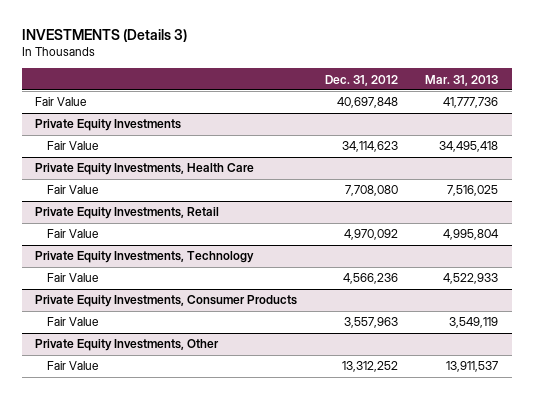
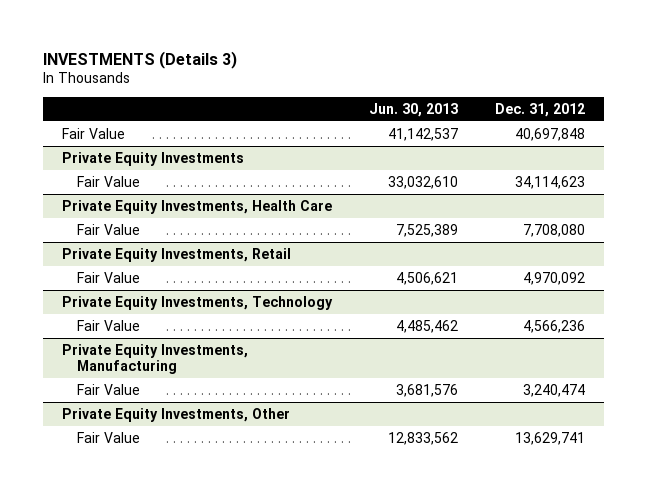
- | Dec. 31, 2012 | Mar. 31, 2013
+ | Jun. 30, 2013 | Dec. 31, 2012
- Private Equity Investments, Consumer Products
- Fair Value | 3,557,963 | 3,549,119
+ Private Equity Investments, Manufacturing
+ Fair Value | 3,681,576 | 3,240,474
@ Private Equity Investments, Other
- Fair Value | 13,312,252 | 13,911,537
+ Fair Value | 12,833,562 | 13,629,741

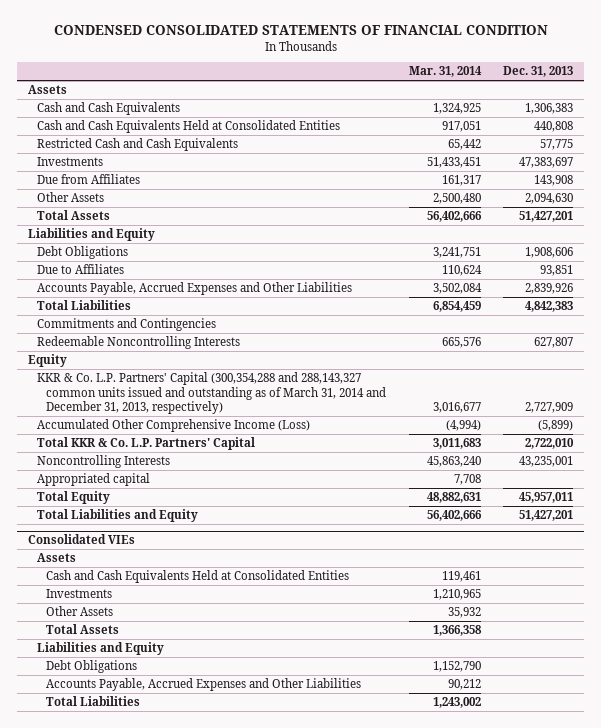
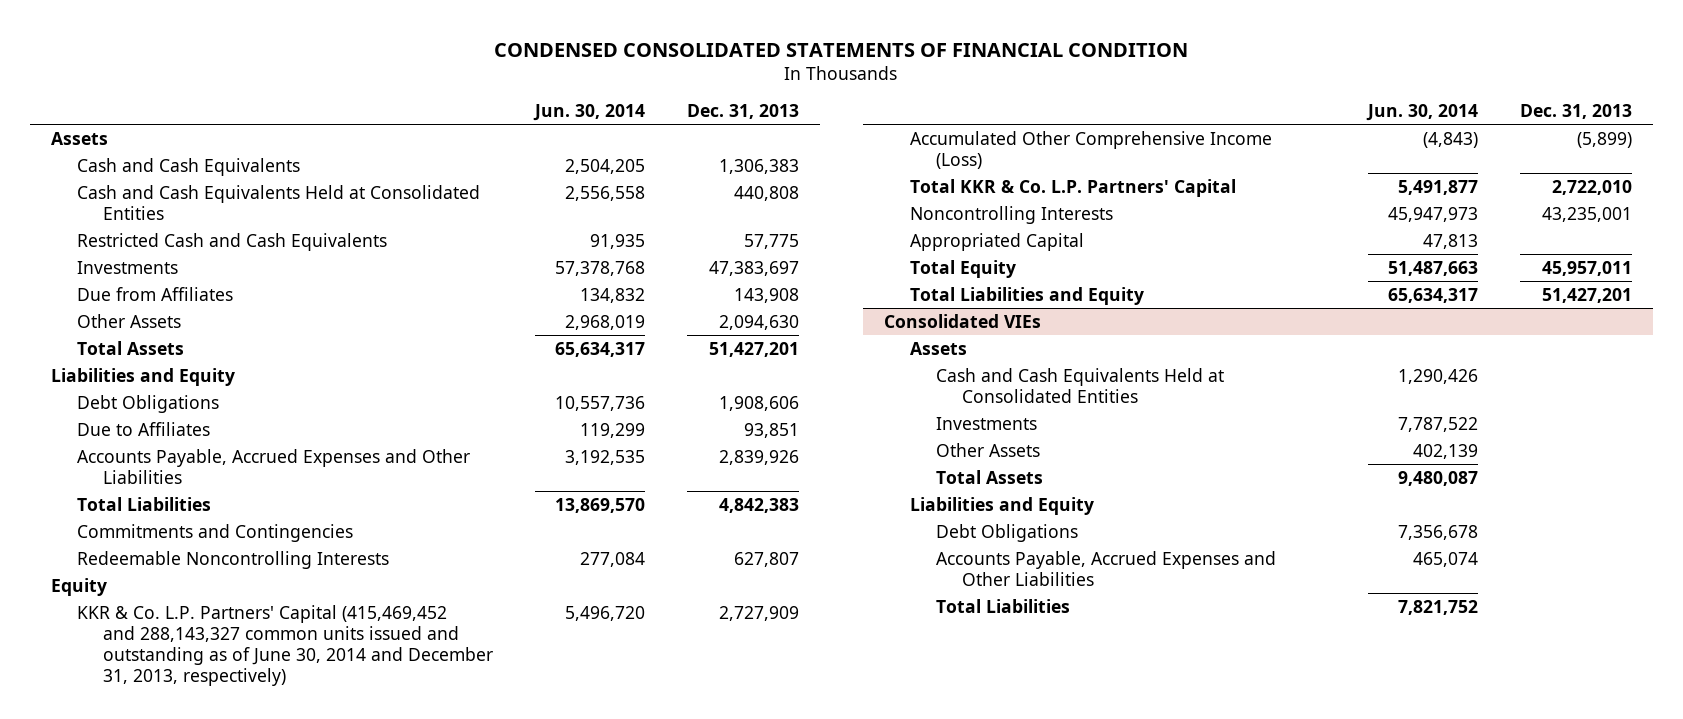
- | Mar. 31, 2014 | Dec. 31, 2013
+ | Jun. 30, 2014 | Dec. 31, 2013
- KKR & Co. L.P. Partners' Capital (300,354,288 and 288,143,327 common units issued and outstanding as of March 31, 2014 and December 31, 2013, respectively) | 3,016,677 | 2,727,909
+ KKR & Co. L.P. Partners' Capital (415,469,452 and 288,143,327 common units issued and outstanding as of June 30, 2014 and December 31, 2013, respectively) | 5,496,720 | 2,727,909
- Appropriated capital | 7,708 |
+ Appropriated Capital | 47,813 |

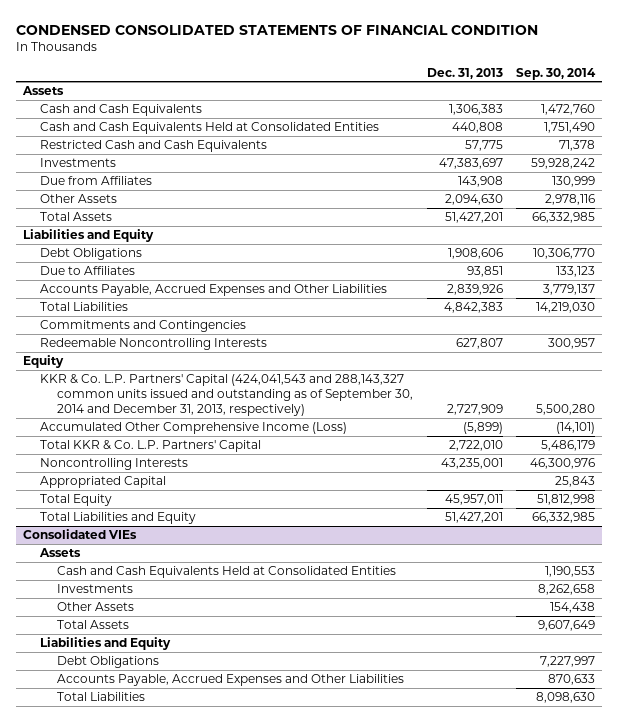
- | Jun. 30, 2014 | Dec. 31, 2013
+ | Dec. 31, 2013 | Sep. 30, 2014
- KKR & Co. L.P. Partners' Capital (415,469,452 and 288,143,327 common units issued and outstanding as of June 30, 2014 and December 31, 2013, respectively) | 5,496,720 | 2,727,909
+ KKR & Co. L.P. Partners' Capital (424,041,543 and 288,143,327 common units issued and outstanding as of September 30, 2014 and December 31, 2013, respectively) | 2,727,909 | 5,500,280

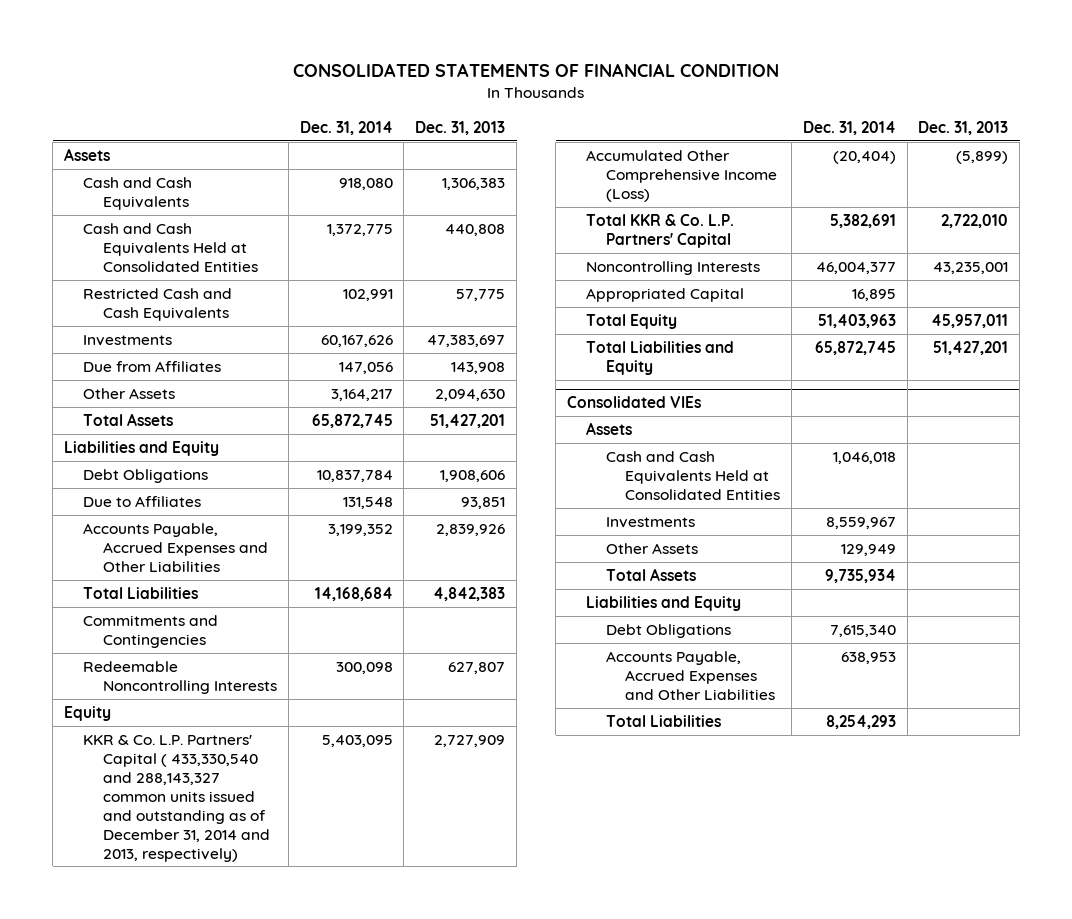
- CONDENSED CONSOLIDATED STATEMENTS OF FINANCIAL CONDITION
+ CONSOLIDATED STATEMENTS OF FINANCIAL CONDITION
- | Dec. 31, 2013 | Sep. 30, 2014
+ | Dec. 31, 2014 | Dec. 31, 2013
- KKR & Co. L.P. Partners' Capital (424,041,543 and 288,143,327 common units issued and outstanding as of September 30, 2014 and December 31, 2013, respectively) | 2,727,909 | 5,500,280
+ KKR & Co. L.P. Partners' Capital ( 433,330,540 and 288,143,327 common units issued and outstanding as of December 31, 2014 and 2013, respectively) | 5,403,095 | 2,727,909

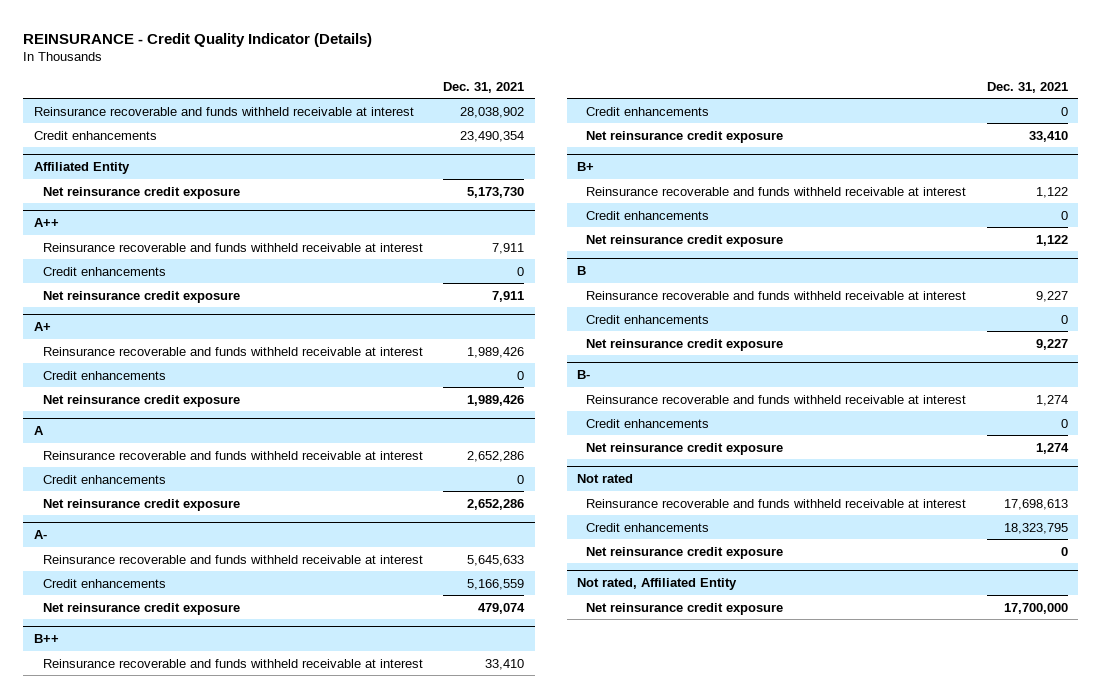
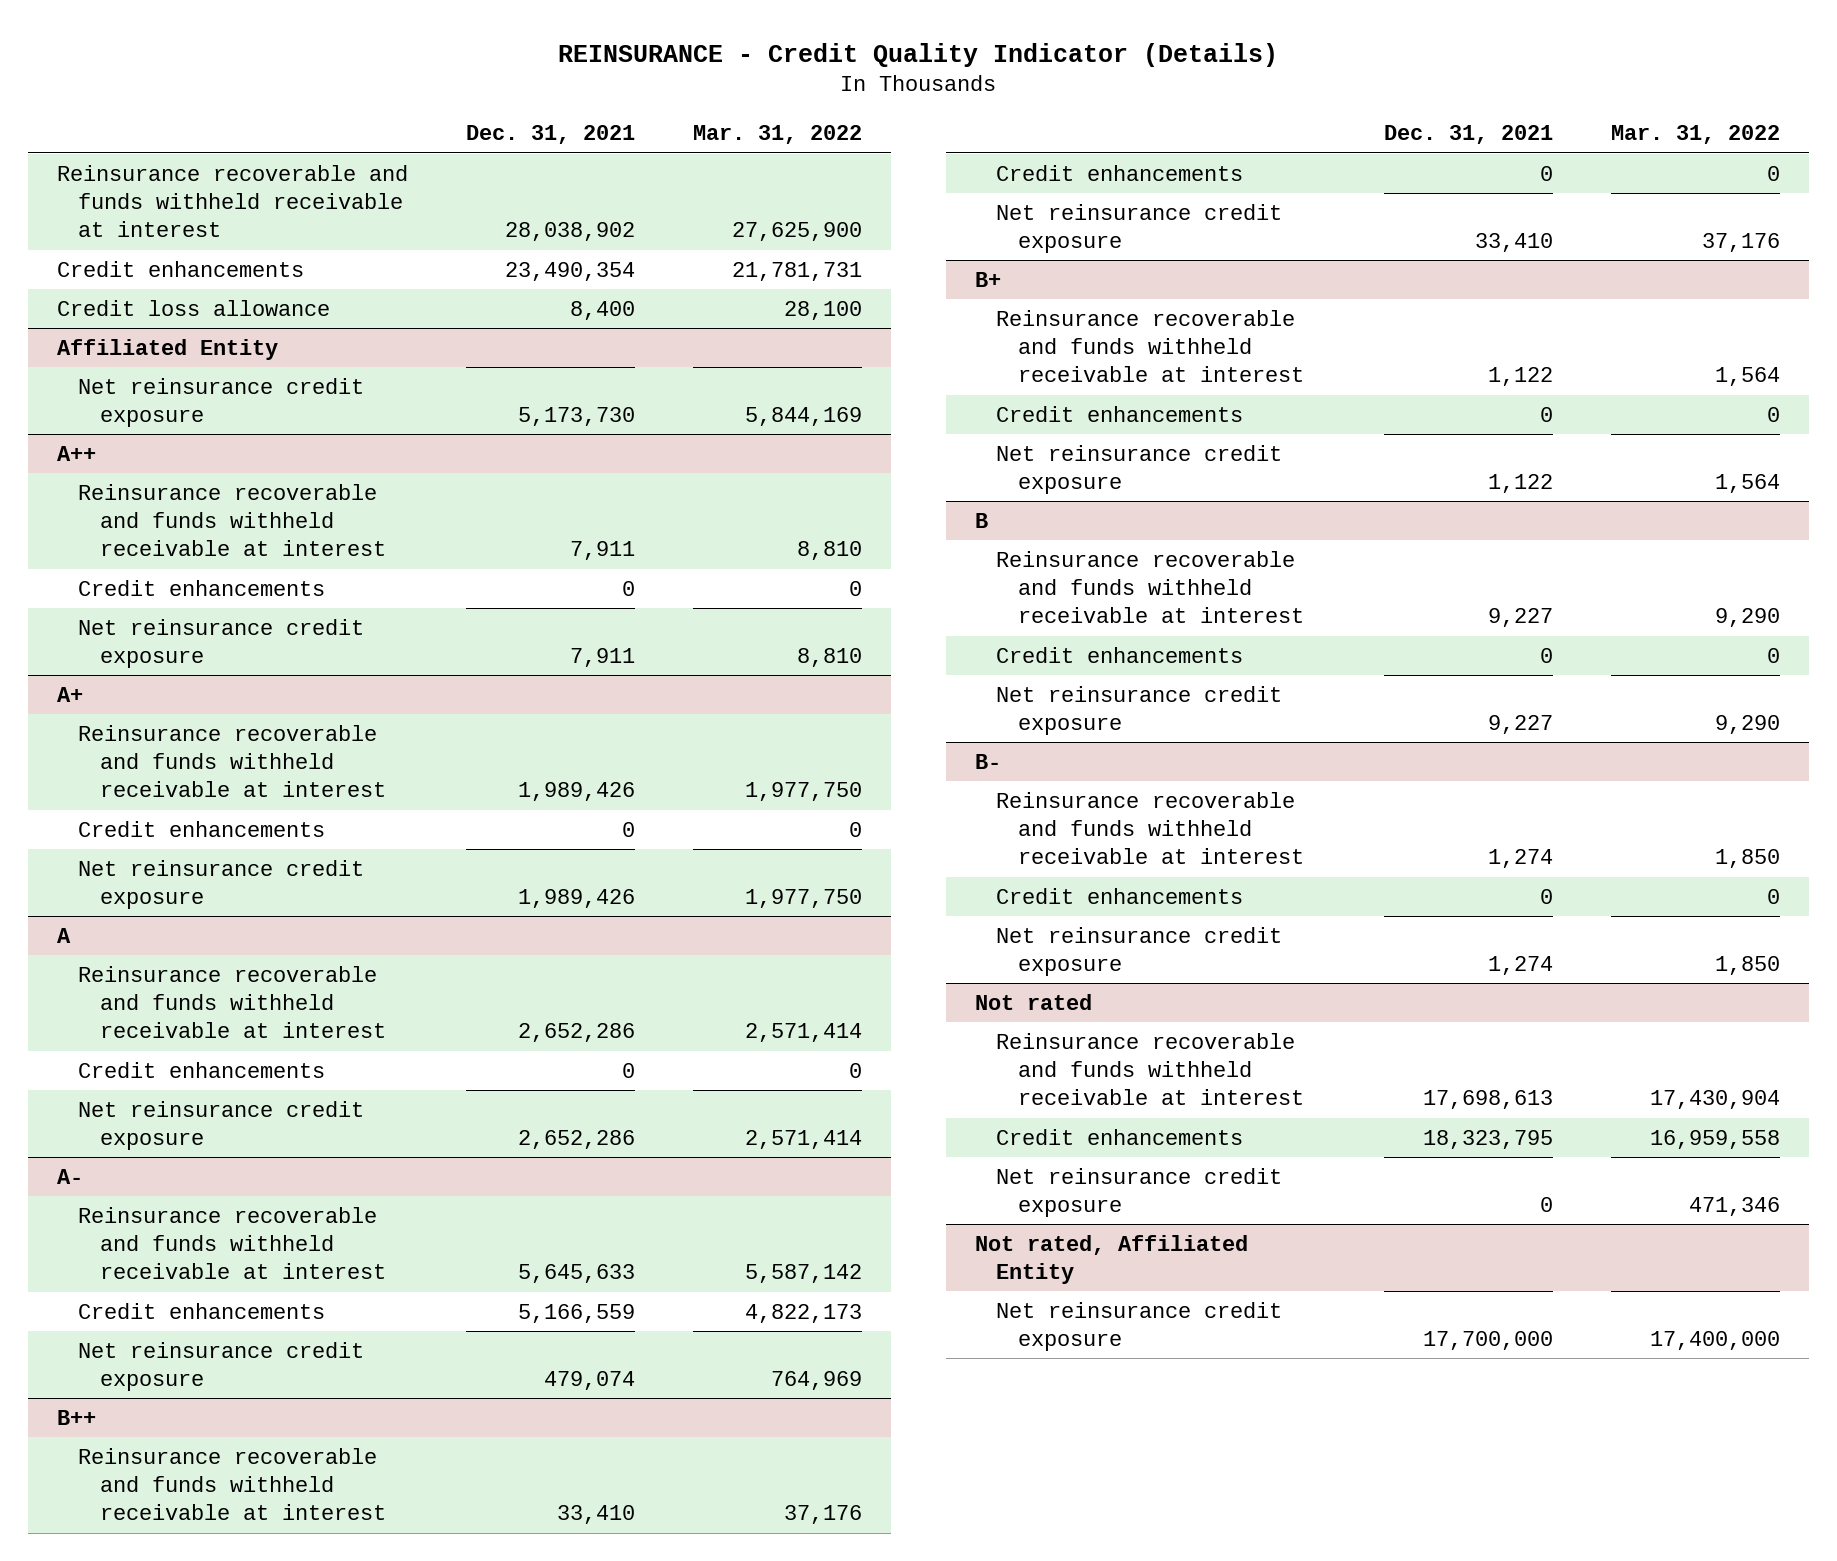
- | Dec. 31, 2021
+ | Dec. 31, 2021 | Mar. 31, 2022
+ Credit loss allowance | 8,400 | 28,100

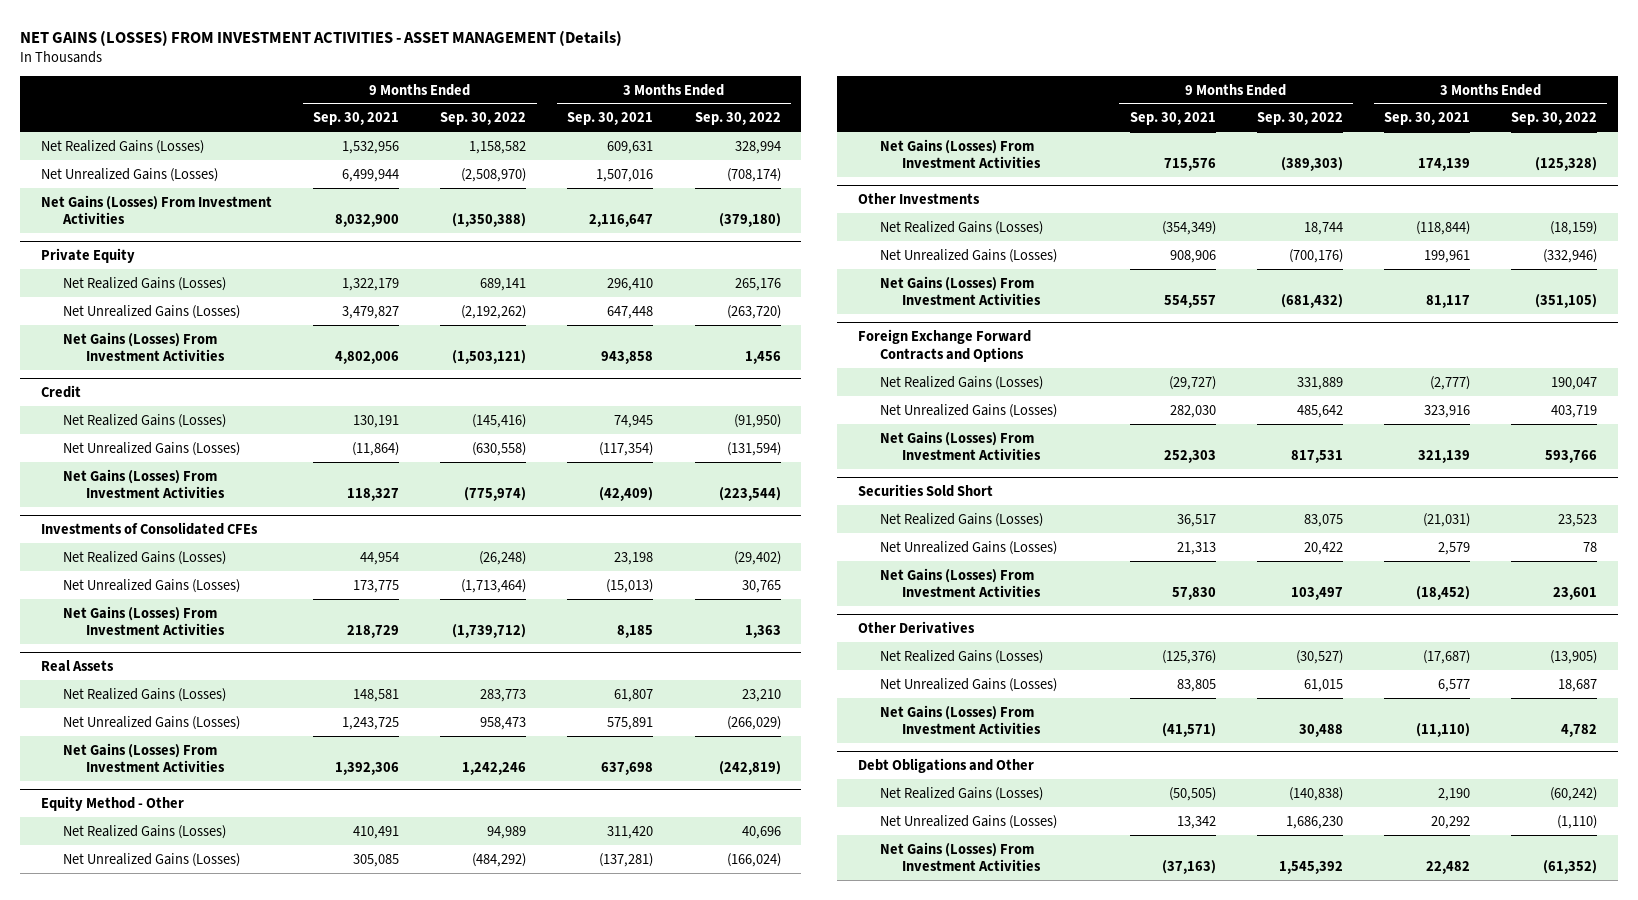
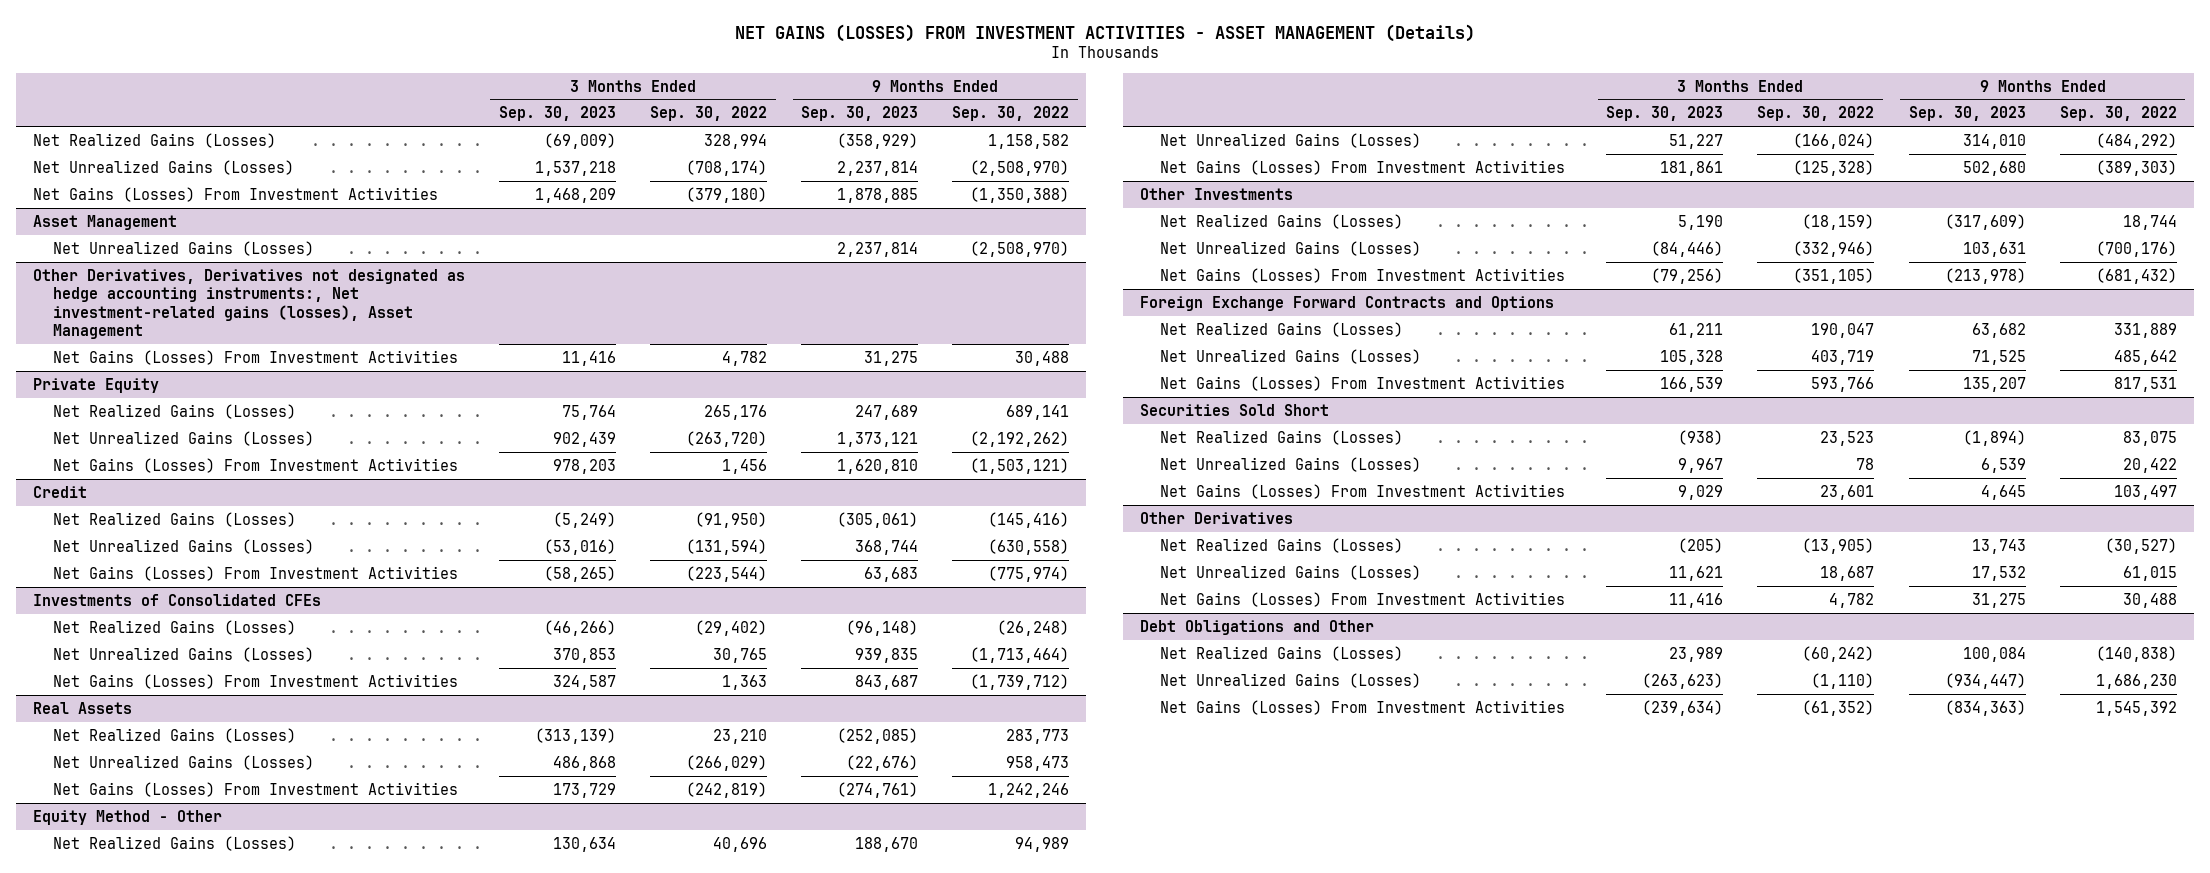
- | 9 Months Ended Sep. 30, 2021 | 9 Months Ended Sep. 30, 2022 | 3 Months Ended Sep. 30, 2021 | 3 Months Ended Sep. 30, 2022
+ | 3 Months Ended Sep. 30, 2023 | 3 Months Ended Sep. 30, 2022 | 9 Months Ended Sep. 30, 2023 | 9 Months Ended Sep. 30, 2022
+ Asset Management
+ Net Unrealized Gains (Losses) | | | 2,237,814 | (2,508,970)
+ Other Derivatives, Derivatives not designated as hedge accounting instruments:, Net investment-related gains (losses), Asset Management
+ Net Gains (Losses) From Investment Activities | 11,416 | 4,782 | 31,275 | 30,488

